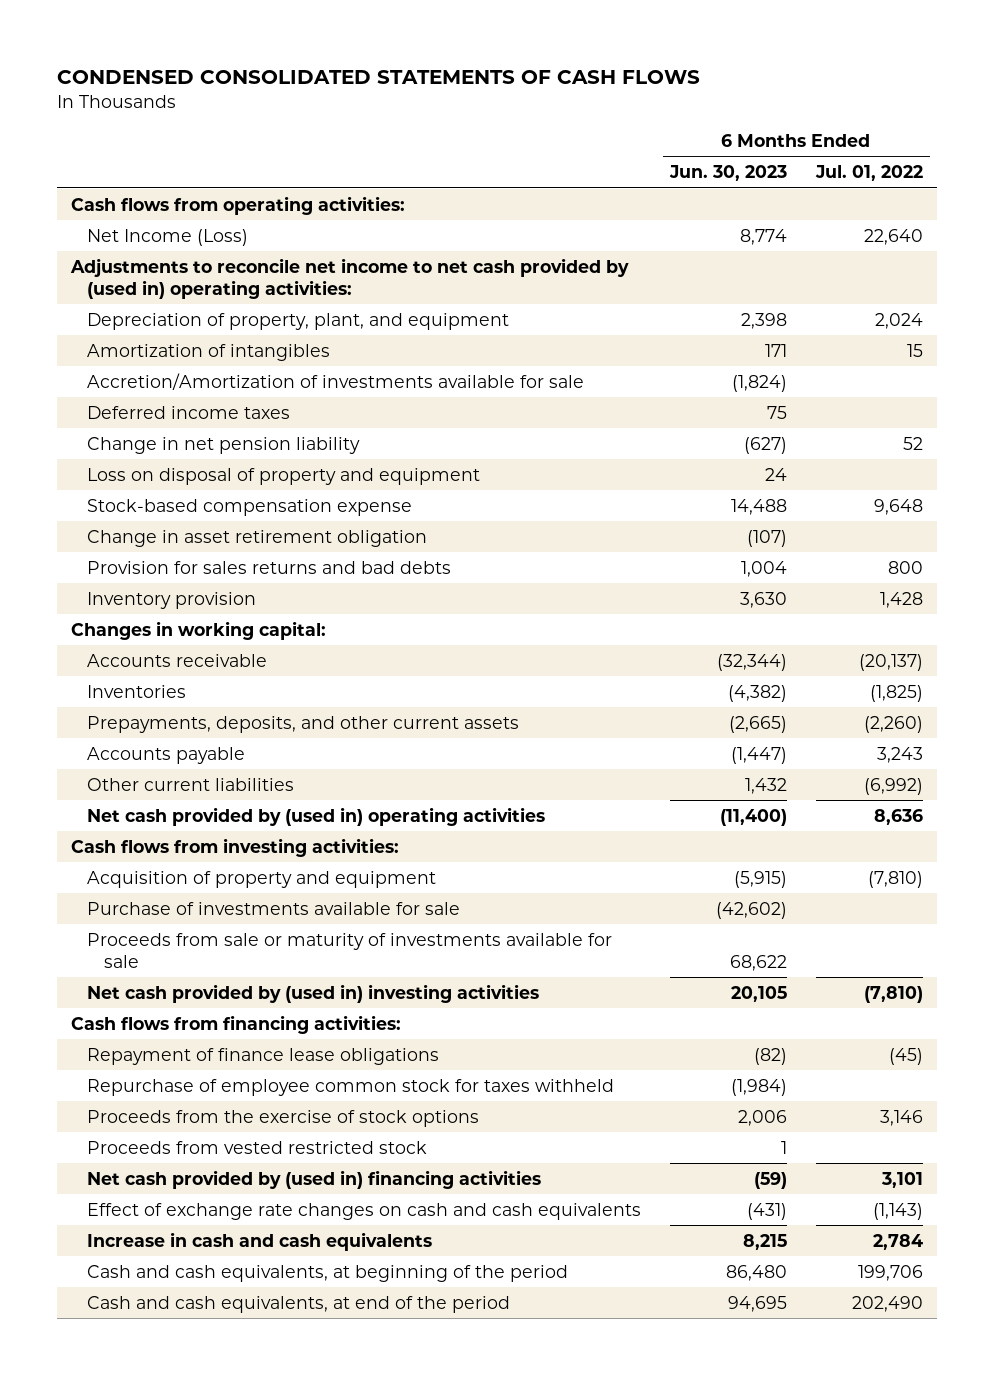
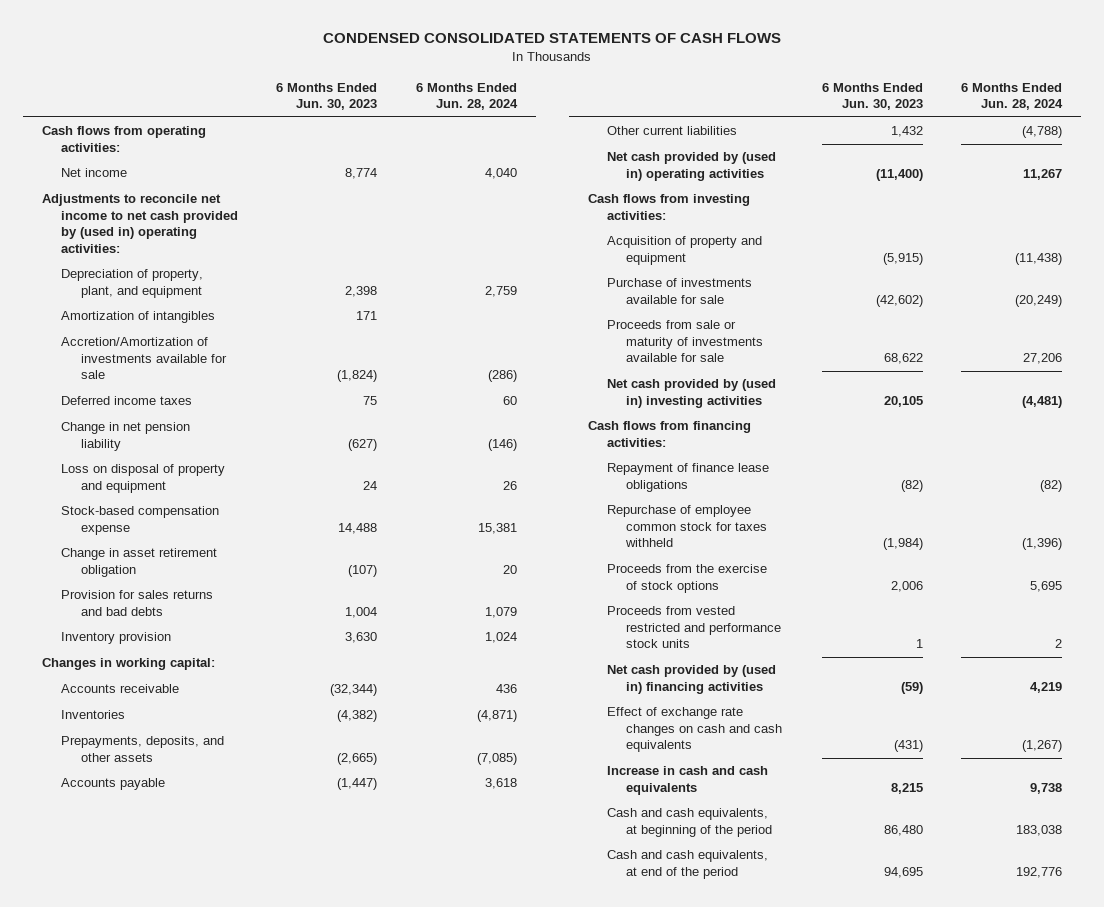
- | 6 Months Ended Jun. 30, 2023 | 6 Months Ended Jul. 01, 2022
+ | 6 Months Ended Jun. 30, 2023 | 6 Months Ended Jun. 28, 2024
- Net Income (Loss) | 8,774 | 22,640
+ Net income | 8,774 | 4,040
- Prepayments, deposits, and other current assets | (2,665) | (2,260)
+ Prepayments, deposits, and other assets | (2,665) | (7,085)
- Proceeds from vested restricted stock | 1 |
+ Proceeds from vested restricted and performance stock units | 1 | 2

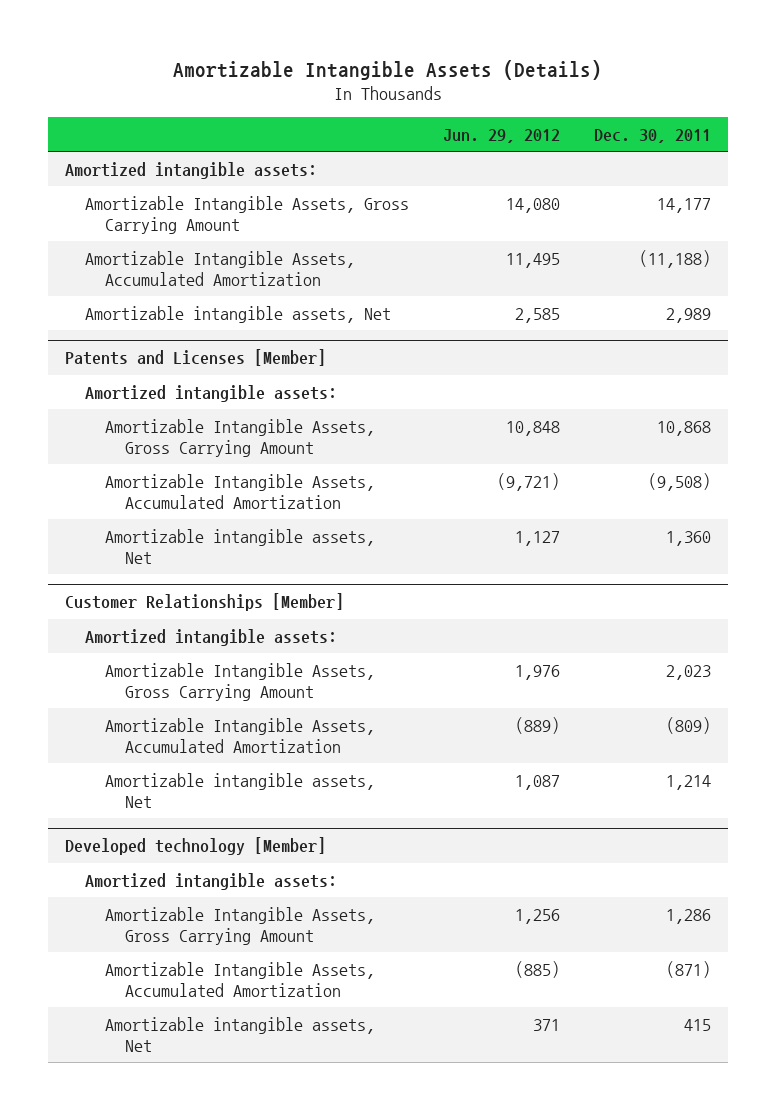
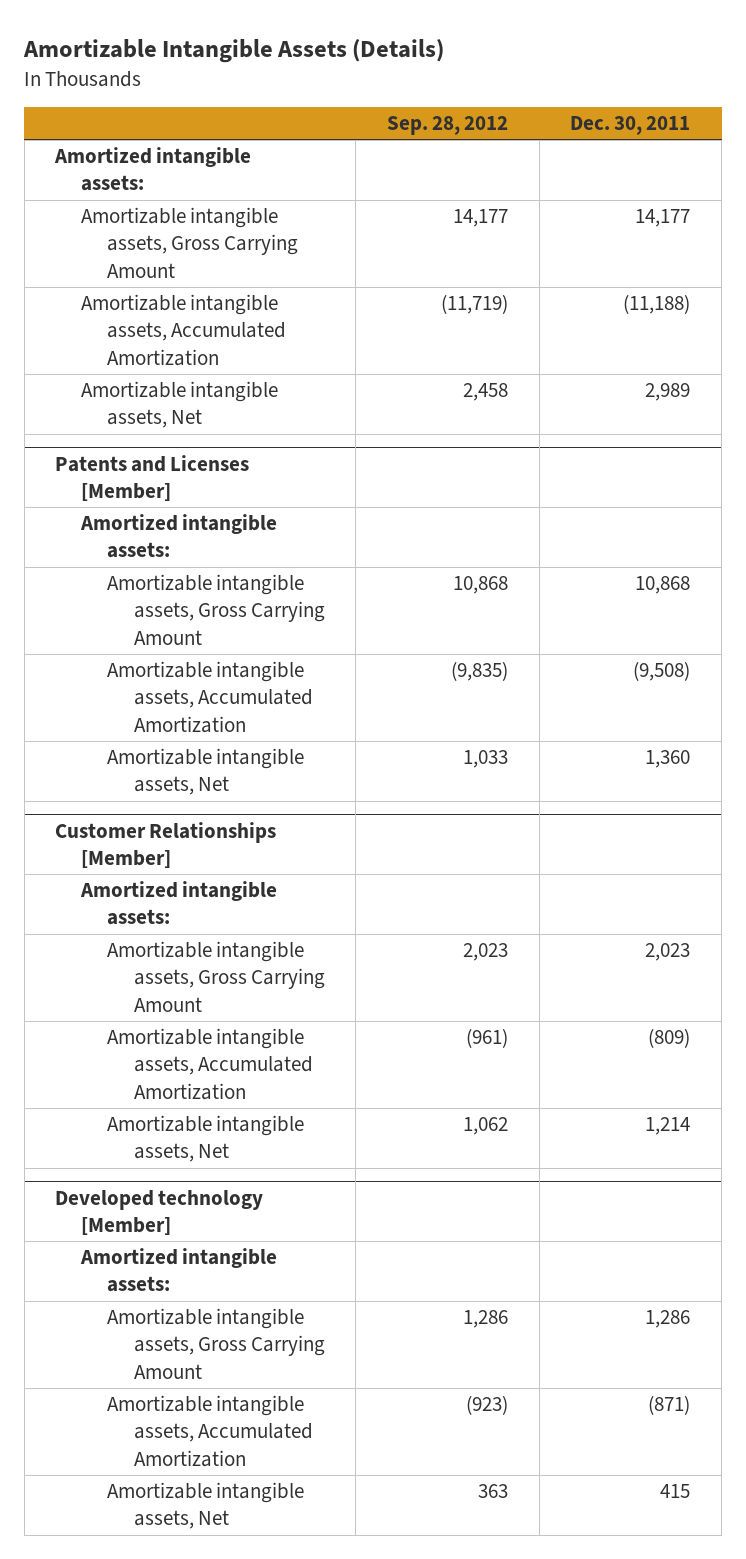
- | Jun. 29, 2012 | Dec. 30, 2011
+ | Sep. 28, 2012 | Dec. 30, 2011
- Amortizable Intangible Assets, Gross Carrying Amount | 14,080 | 14,177
- Amortizable Intangible Assets, Accumulated Amortization | 11,495 | (11,188)
+ Amortizable intangible assets, Gross Carrying Amount | 14,177 | 14,177
+ Amortizable intangible assets, Accumulated Amortization | (11,719) | (11,188)
@ Patents and Licenses [Member]
- Amortizable Intangible Assets, Gross Carrying Amount | 10,848 | 10,868
- Amortizable Intangible Assets, Accumulated Amortization | (9,721) | (9,508)
+ Amortizable intangible assets, Gross Carrying Amount | 10,868 | 10,868
+ Amortizable intangible assets, Accumulated Amortization | (9,835) | (9,508)
@ Customer Relationships [Member]
- Amortizable Intangible Assets, Gross Carrying Amount | 1,976 | 2,023
- Amortizable Intangible Assets, Accumulated Amortization | (889) | (809)
+ Amortizable intangible assets, Gross Carrying Amount | 2,023 | 2,023
+ Amortizable intangible assets, Accumulated Amortization | (961) | (809)
@ Developed technology [Member]
- Amortizable Intangible Assets, Gross Carrying Amount | 1,256 | 1,286
- Amortizable Intangible Assets, Accumulated Amortization | (885) | (871)
+ Amortizable intangible assets, Gross Carrying Amount | 1,286 | 1,286
+ Amortizable intangible assets, Accumulated Amortization | (923) | (871)

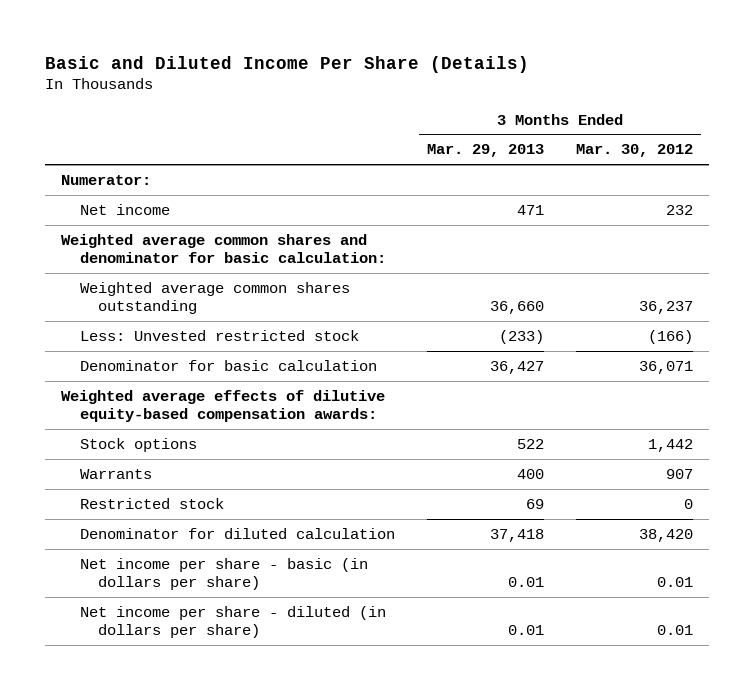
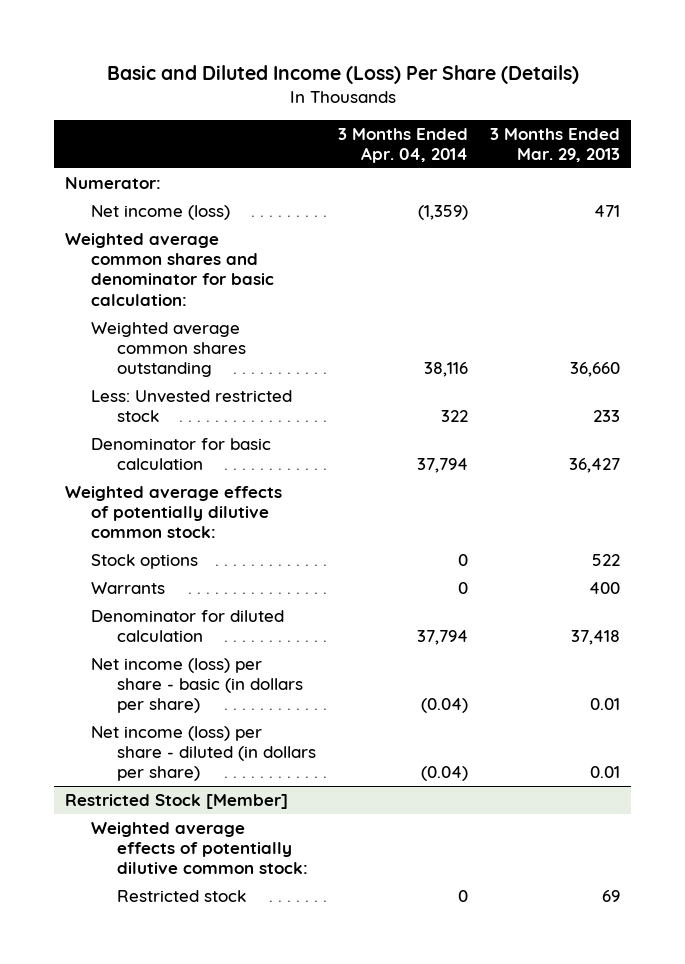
- Basic and Diluted Income Per Share (Details)
+ Basic and Diluted Income (Loss) Per Share (Details)
- | 3 Months Ended Mar. 29, 2013 | 3 Months Ended Mar. 30, 2012
+ | 3 Months Ended Apr. 04, 2014 | 3 Months Ended Mar. 29, 2013
- Net income | 471 | 232
+ Net income (loss) | (1,359) | 471
- Less: Unvested restricted stock | (233) | (166)
+ Less: Unvested restricted stock | 322 | 233
- Weighted average effects of dilutive equity-based compensation awards:
+ Weighted average effects of potentially dilutive common stock:
- Restricted stock | 69 | 0
- Net income per share - basic (in dollars per share) | 0.01 | 0.01
- Net income per share - diluted (in dollars per share) | 0.01 | 0.01
+ Net income (loss) per share - basic (in dollars per share) | (0.04) | 0.01
+ Net income (loss) per share - diluted (in dollars per share) | (0.04) | 0.01
+ Restricted Stock [Member]
+ Weighted average effects of potentially dilutive common stock:
+ Restricted stock | 0 | 69

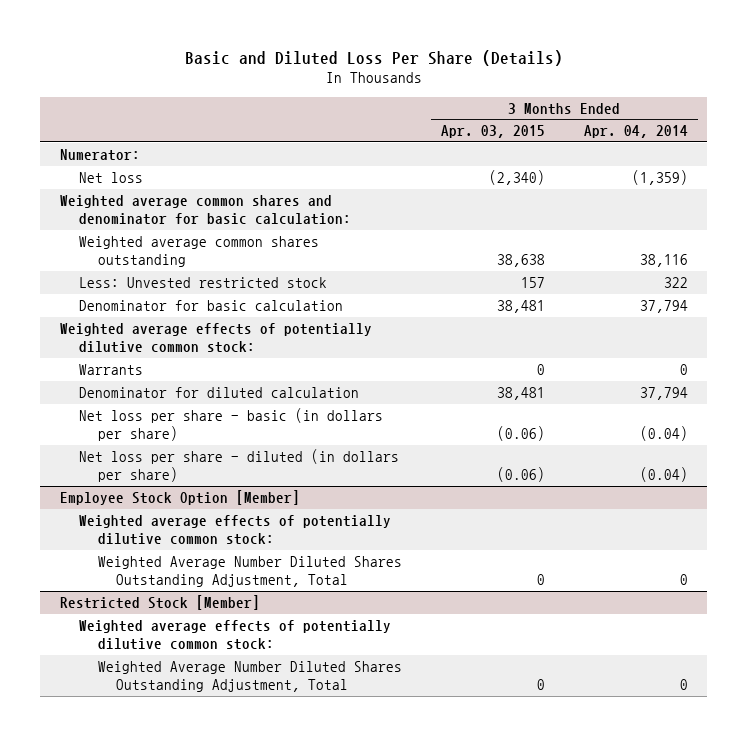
- Basic and Diluted Income (Loss) Per Share (Details)
+ Basic and Diluted Loss Per Share (Details)
- | 3 Months Ended Apr. 04, 2014 | 3 Months Ended Mar. 29, 2013
+ | 3 Months Ended Apr. 03, 2015 | 3 Months Ended Apr. 04, 2014
- Net income (loss) | (1,359) | 471
+ Net loss | (2,340) | (1,359)
- Stock options | 0 | 522
- Net income (loss) per share - basic (in dollars per share) | (0.04) | 0.01
- Net income (loss) per share - diluted (in dollars per share) | (0.04) | 0.01
+ Net loss per share - basic (in dollars per share) | (0.06) | (0.04)
+ Net loss per share - diluted (in dollars per share) | (0.06) | (0.04)
+ Employee Stock Option [Member]
+ Weighted average effects of potentially dilutive common stock:
+ Weighted Average Number Diluted Shares Outstanding Adjustment, Total | 0 | 0
@ Restricted Stock [Member]
- Restricted stock | 0 | 69
+ Weighted Average Number Diluted Shares Outstanding Adjustment, Total | 0 | 0

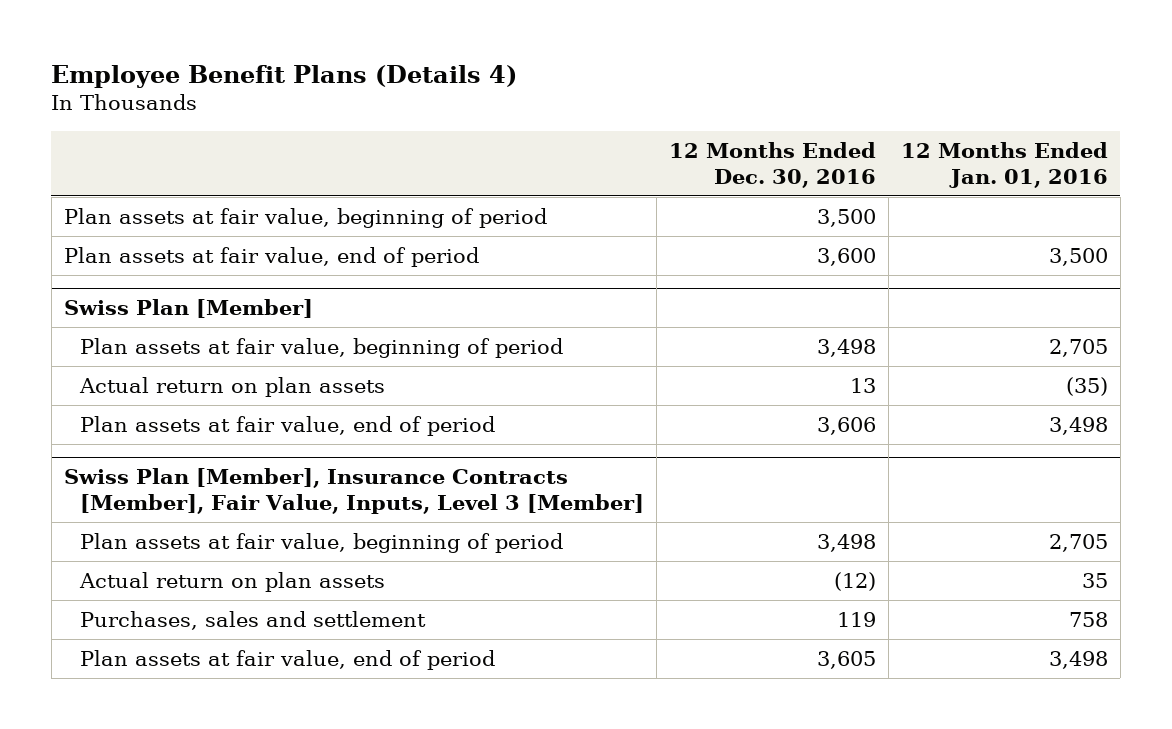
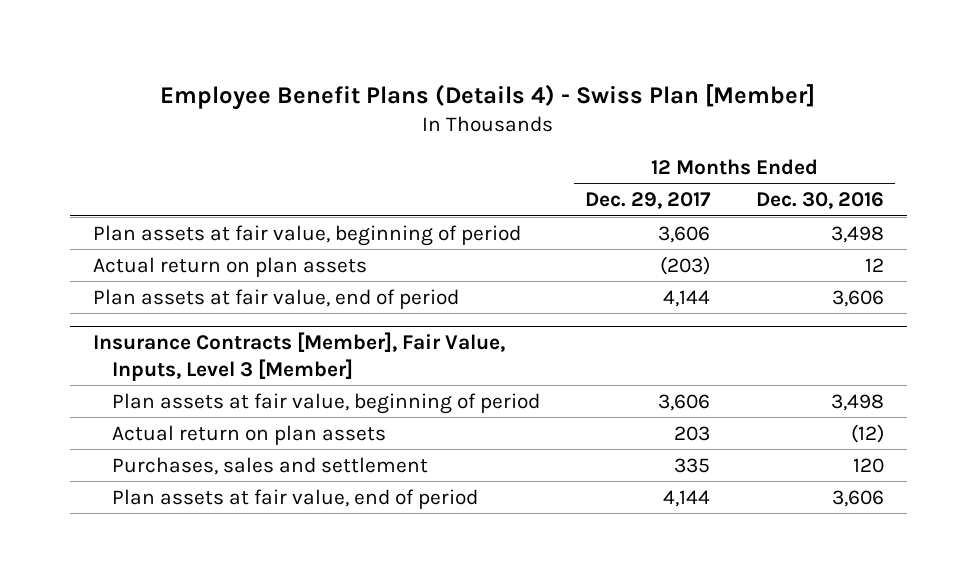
- Employee Benefit Plans (Details 4)
+ Employee Benefit Plans (Details 4) - Swiss Plan [Member]
- | 12 Months Ended Dec. 30, 2016 | 12 Months Ended Jan. 01, 2016
+ | 12 Months Ended Dec. 29, 2017 | 12 Months Ended Dec. 30, 2016
- Plan assets at fair value, beginning of period | 3,500 |
- Plan assets at fair value, end of period | 3,600 | 3,500
- Swiss Plan [Member]
- Actual return on plan assets | 13 | (35)
+ Actual return on plan assets | (203) | 12
- Swiss Plan [Member], Insurance Contracts [Member], Fair Value, Inputs, Level 3 [Member]
+ Insurance Contracts [Member], Fair Value, Inputs, Level 3 [Member]
- Purchases, sales and settlement | 119 | 758
- Plan assets at fair value, end of period | 3,605 | 3,498
+ Purchases, sales and settlement | 335 | 120
+ Plan assets at fair value, end of period | 4,144 | 3,606

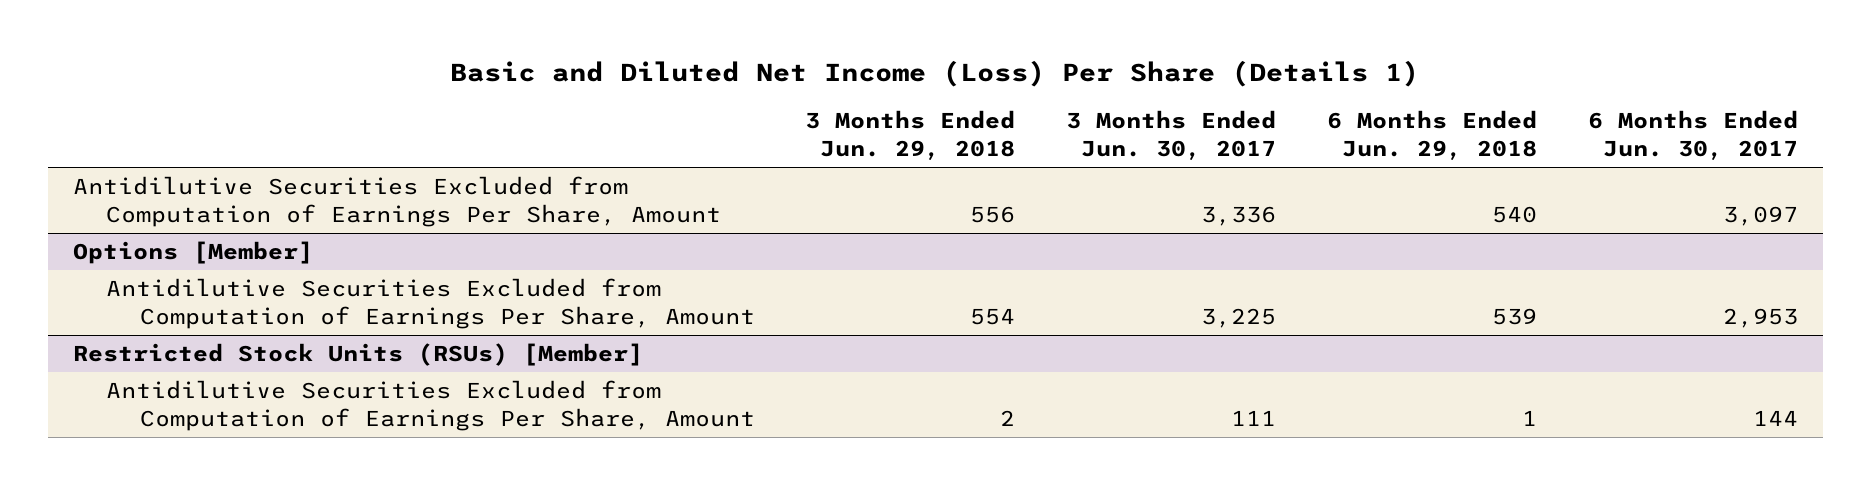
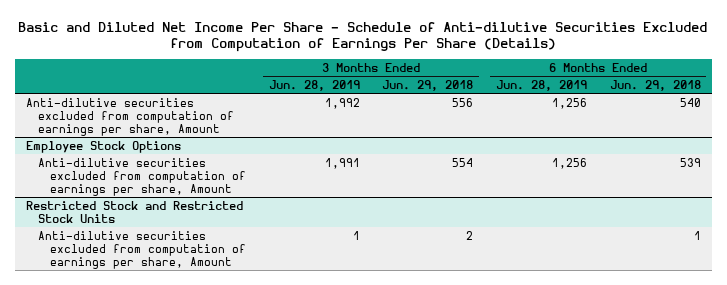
- Basic and Diluted Net Income (Loss) Per Share (Details 1)
+ Basic and Diluted Net Income Per Share - Schedule of Anti-dilutive Securities Excluded from Computation of Earnings Per Share (Details)
- | 3 Months Ended Jun. 29, 2018 | 3 Months Ended Jun. 30, 2017 | 6 Months Ended Jun. 29, 2018 | 6 Months Ended Jun. 30, 2017
+ | 3 Months Ended Jun. 28, 2019 | 3 Months Ended Jun. 29, 2018 | 6 Months Ended Jun. 28, 2019 | 6 Months Ended Jun. 29, 2018
- Antidilutive Securities Excluded from Computation of Earnings Per Share, Amount | 556 | 3,336 | 540 | 3,097
- Options [Member]
- Antidilutive Securities Excluded from Computation of Earnings Per Share, Amount | 554 | 3,225 | 539 | 2,953
- Restricted Stock Units (RSUs) [Member]
- Antidilutive Securities Excluded from Computation of Earnings Per Share, Amount | 2 | 111 | 1 | 144
+ Anti-dilutive securities excluded from computation of earnings per share, Amount | 1,992 | 556 | 1,256 | 540
+ Employee Stock Options
+ Anti-dilutive securities excluded from computation of earnings per share, Amount | 1,991 | 554 | 1,256 | 539
+ Restricted Stock and Restricted Stock Units
+ Anti-dilutive securities excluded from computation of earnings per share, Amount | 1 | 2 | | 1

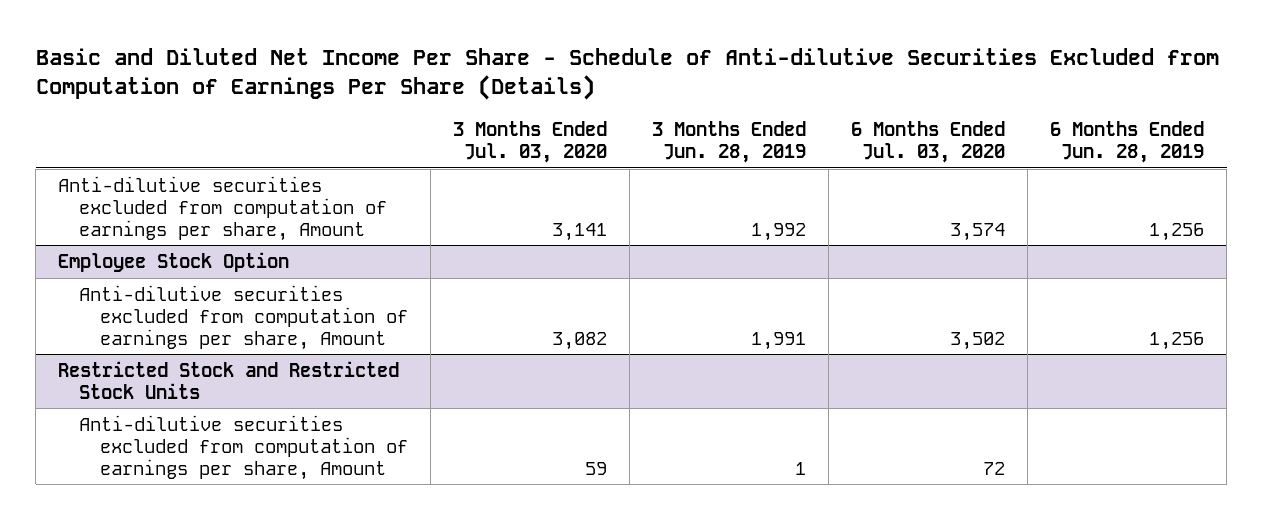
- | 3 Months Ended Jun. 28, 2019 | 3 Months Ended Jun. 29, 2018 | 6 Months Ended Jun. 28, 2019 | 6 Months Ended Jun. 29, 2018
+ | 3 Months Ended Jul. 03, 2020 | 3 Months Ended Jun. 28, 2019 | 6 Months Ended Jul. 03, 2020 | 6 Months Ended Jun. 28, 2019
- Employee Stock Options
+ Employee Stock Option

